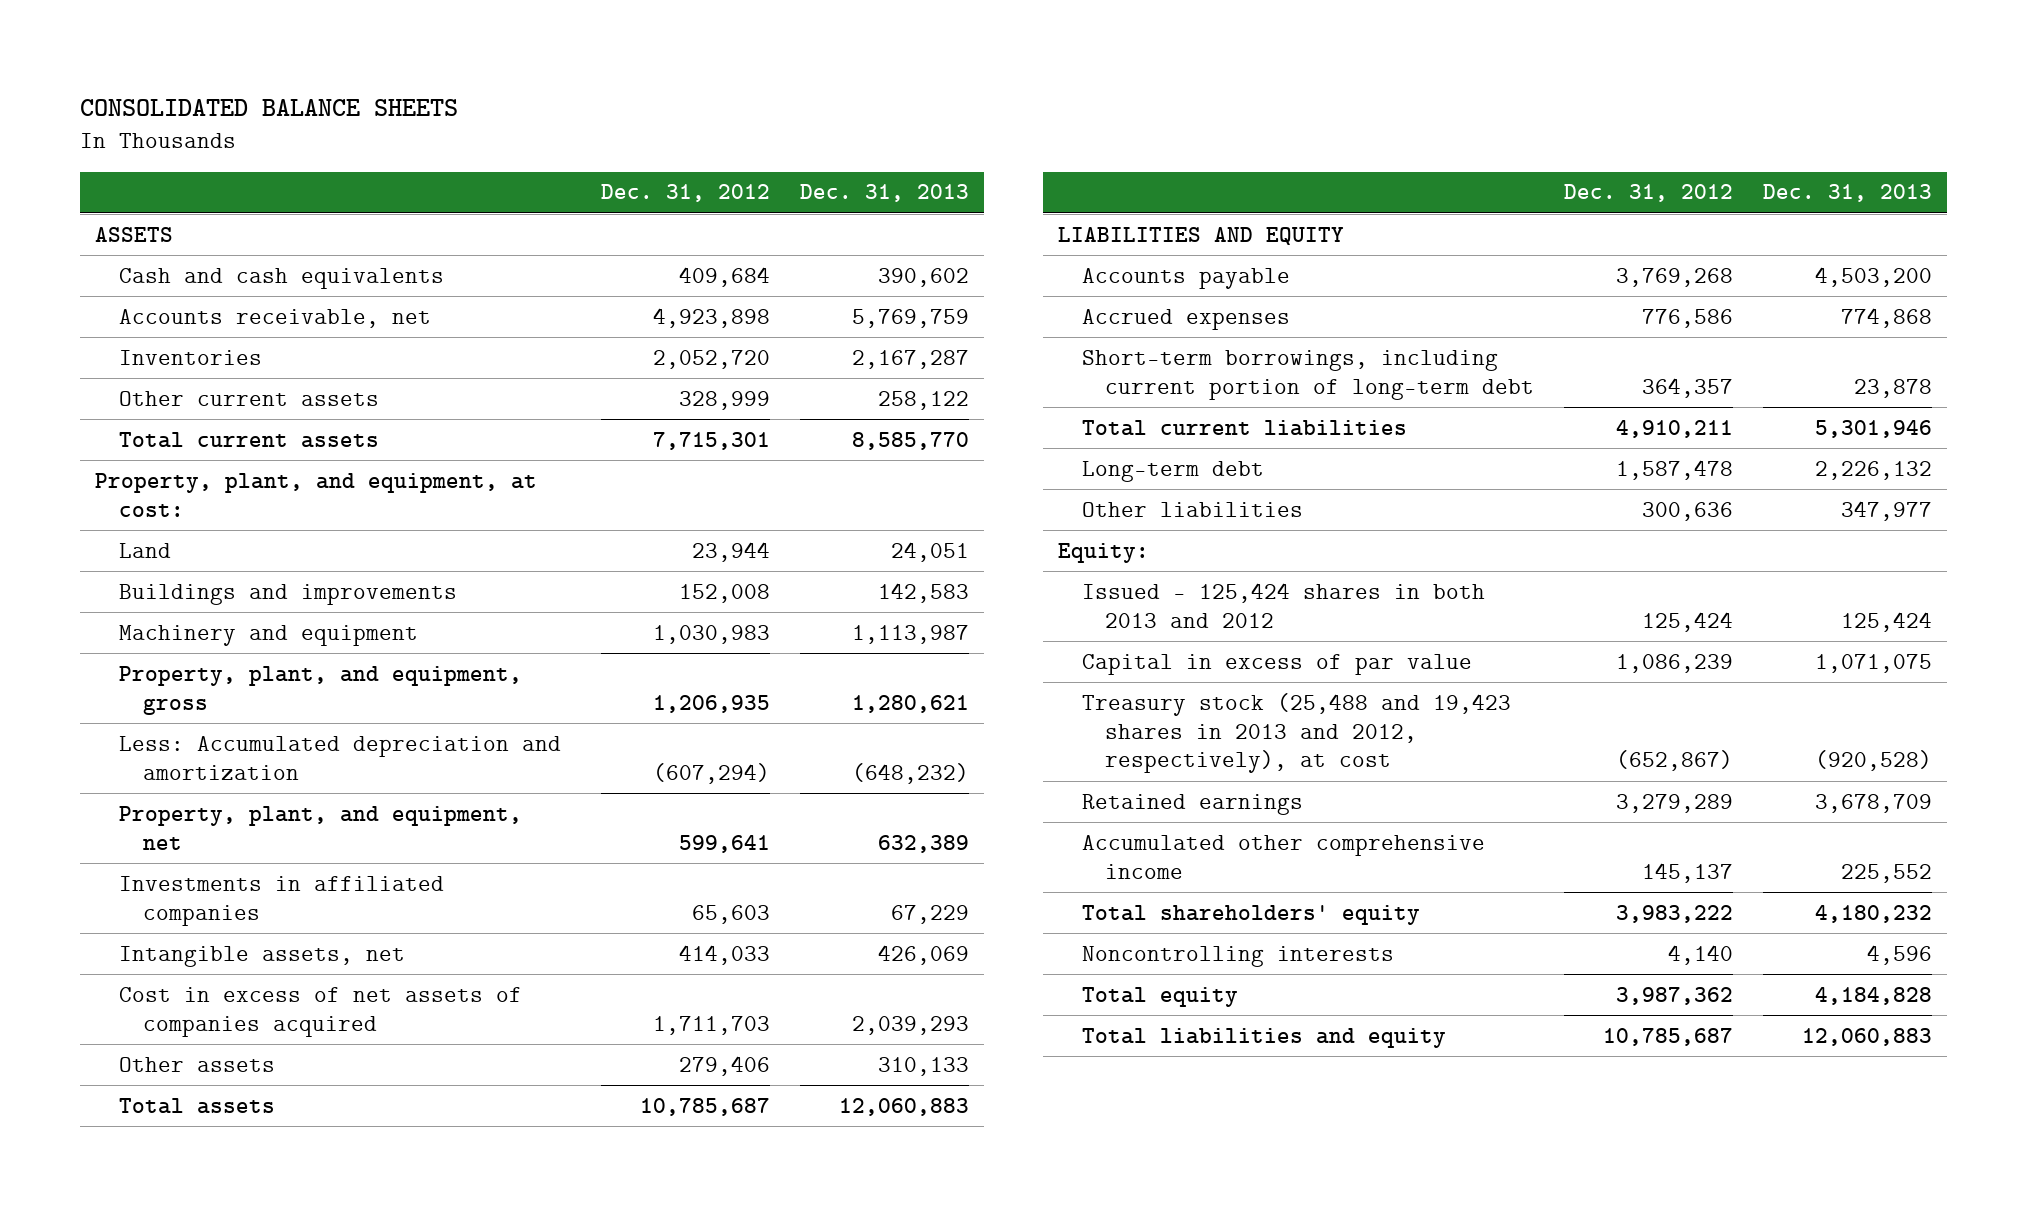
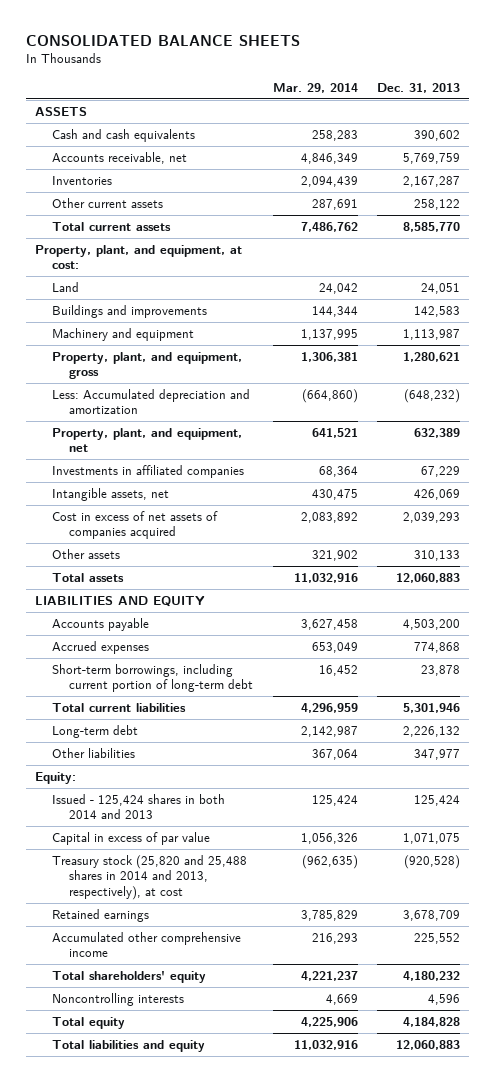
- | Dec. 31, 2012 | Dec. 31, 2013
+ | Mar. 29, 2014 | Dec. 31, 2013
- Issued - 125,424 shares in both 2013 and 2012 | 125,424 | 125,424
+ Issued - 125,424 shares in both 2014 and 2013 | 125,424 | 125,424
- Treasury stock (25,488 and 19,423 shares in 2013 and 2012, respectively), at cost | (652,867) | (920,528)
+ Treasury stock (25,820 and 25,488 shares in 2014 and 2013, respectively), at cost | (962,635) | (920,528)

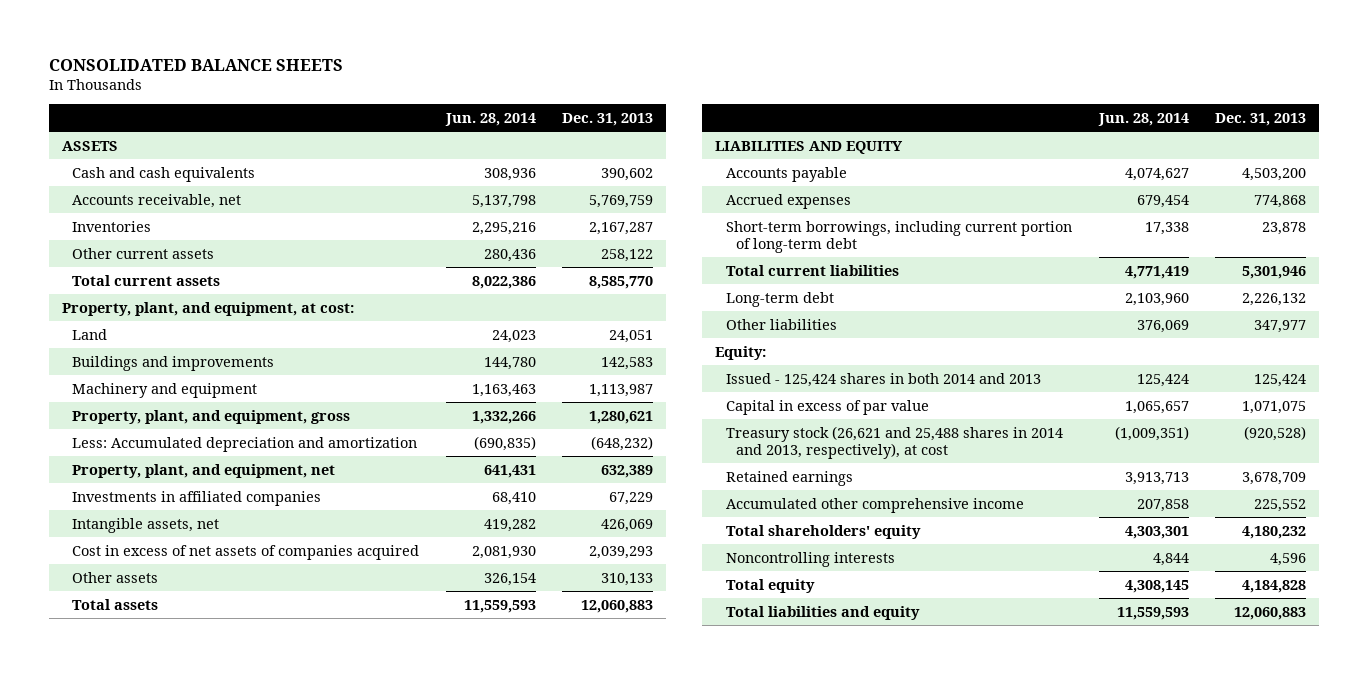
- | Mar. 29, 2014 | Dec. 31, 2013
+ | Jun. 28, 2014 | Dec. 31, 2013
- Treasury stock (25,820 and 25,488 shares in 2014 and 2013, respectively), at cost | (962,635) | (920,528)
+ Treasury stock (26,621 and 25,488 shares in 2014 and 2013, respectively), at cost | (1,009,351) | (920,528)

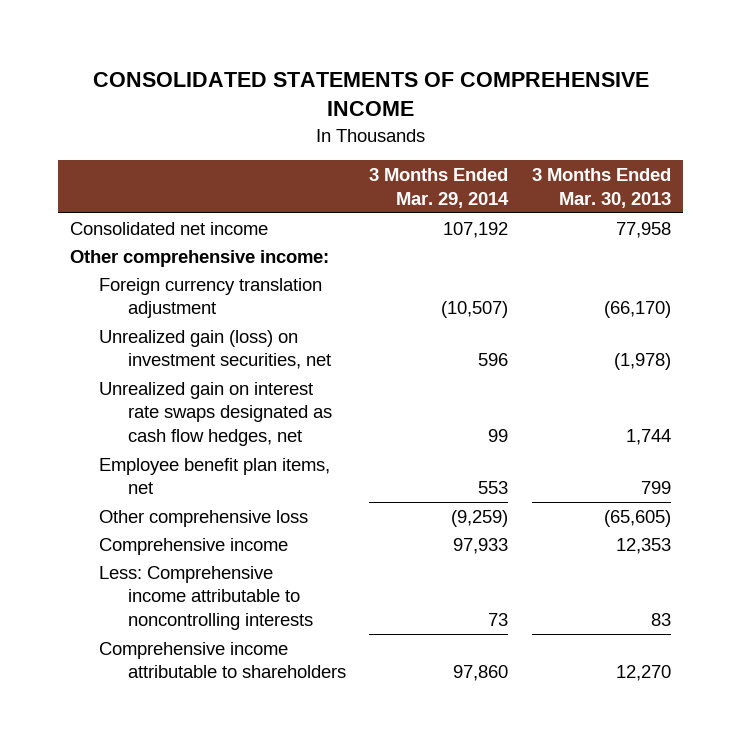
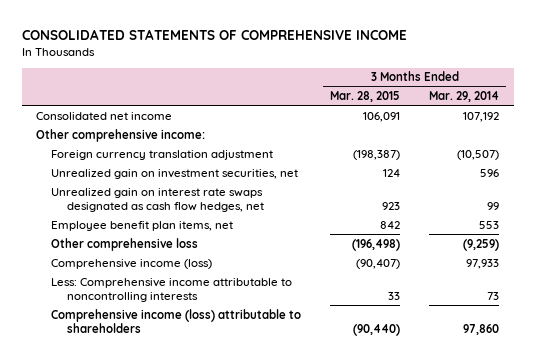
- | 3 Months Ended Mar. 29, 2014 | 3 Months Ended Mar. 30, 2013
+ | 3 Months Ended Mar. 28, 2015 | 3 Months Ended Mar. 29, 2014
- Unrealized gain (loss) on investment securities, net | 596 | (1,978)
+ Unrealized gain on investment securities, net | 124 | 596
- Comprehensive income | 97,933 | 12,353
+ Comprehensive income (loss) | (90,407) | 97,933
- Comprehensive income attributable to shareholders | 97,860 | 12,270
+ Comprehensive income (loss) attributable to shareholders | (90,440) | 97,860

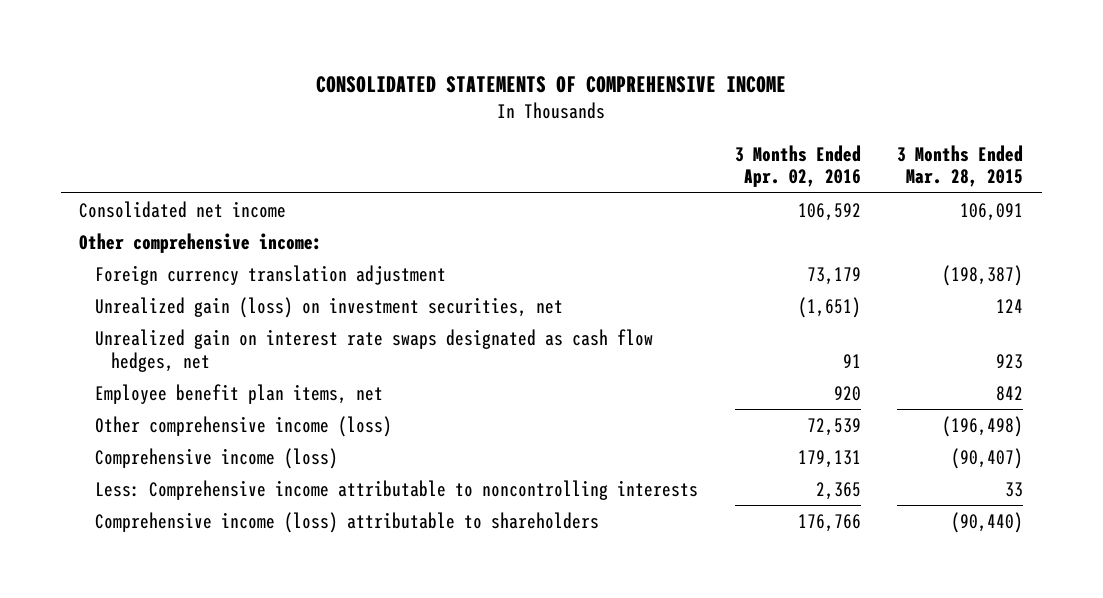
- | 3 Months Ended Mar. 28, 2015 | 3 Months Ended Mar. 29, 2014
+ | 3 Months Ended Apr. 02, 2016 | 3 Months Ended Mar. 28, 2015
- Unrealized gain on investment securities, net | 124 | 596
+ Unrealized gain (loss) on investment securities, net | (1,651) | 124
- Other comprehensive loss | (196,498) | (9,259)
+ Other comprehensive income (loss) | 72,539 | (196,498)

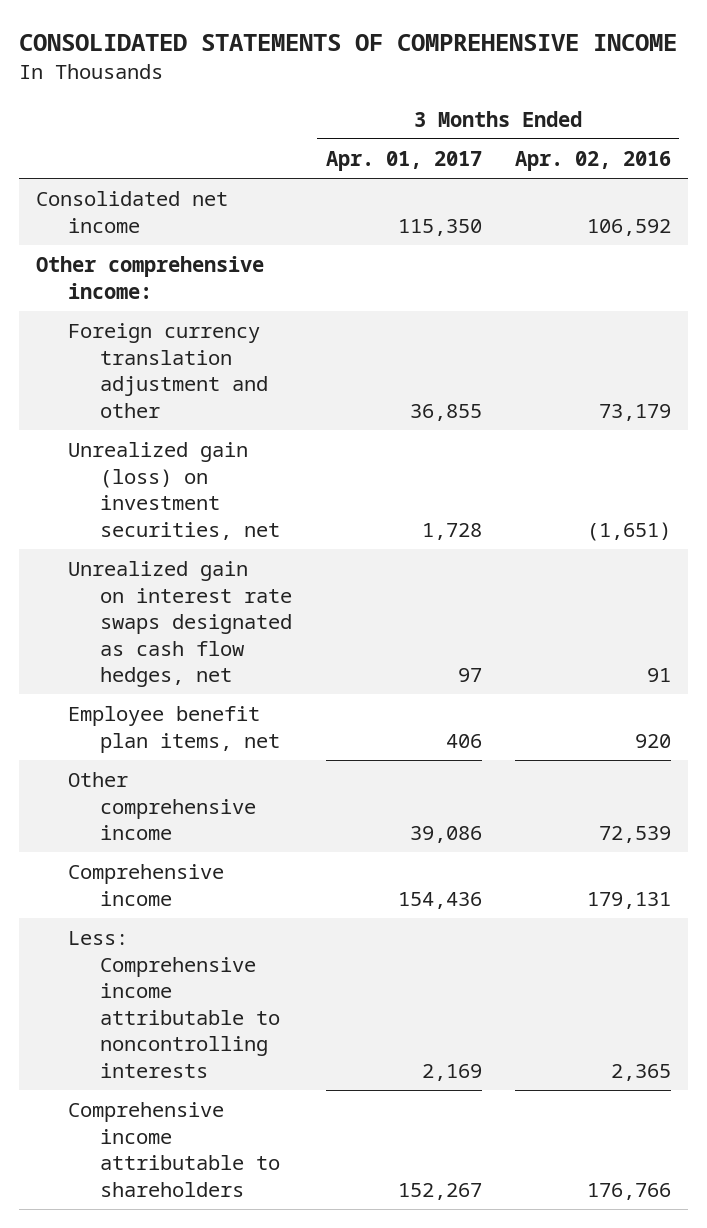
- | 3 Months Ended Apr. 02, 2016 | 3 Months Ended Mar. 28, 2015
+ | 3 Months Ended Apr. 01, 2017 | 3 Months Ended Apr. 02, 2016
- Foreign currency translation adjustment | 73,179 | (198,387)
+ Foreign currency translation adjustment and other | 36,855 | 73,179
- Other comprehensive income (loss) | 72,539 | (196,498)
- Comprehensive income (loss) | 179,131 | (90,407)
+ Other comprehensive income | 39,086 | 72,539
+ Comprehensive income | 154,436 | 179,131
- Comprehensive income (loss) attributable to shareholders | 176,766 | (90,440)
+ Comprehensive income attributable to shareholders | 152,267 | 176,766

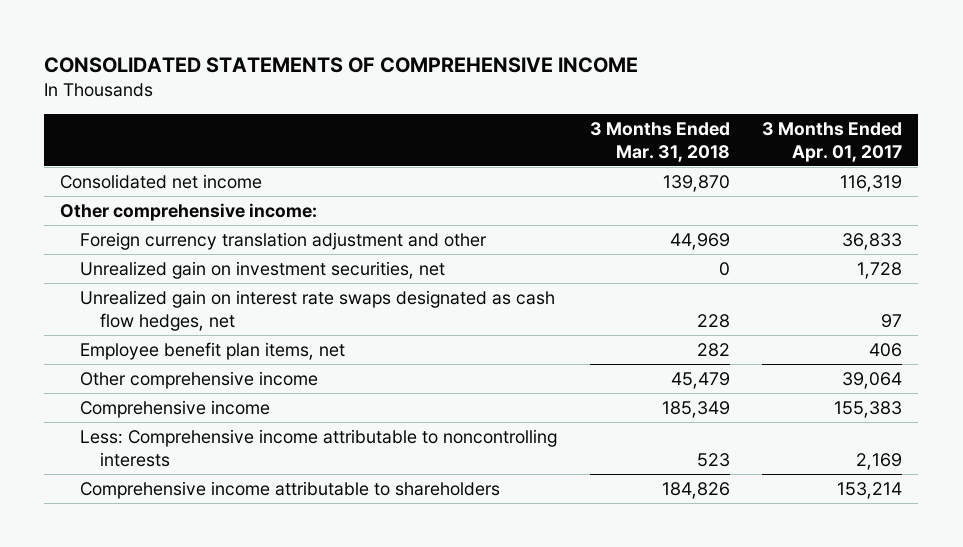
- | 3 Months Ended Apr. 01, 2017 | 3 Months Ended Apr. 02, 2016
+ | 3 Months Ended Mar. 31, 2018 | 3 Months Ended Apr. 01, 2017
- Consolidated net income | 115,350 | 106,592
+ Consolidated net income | 139,870 | 116,319
- Foreign currency translation adjustment and other | 36,855 | 73,179
- Unrealized gain (loss) on investment securities, net | 1,728 | (1,651)
+ Foreign currency translation adjustment and other | 44,969 | 36,833
+ Unrealized gain on investment securities, net | 0 | 1,728
- Other comprehensive income | 39,086 | 72,539
- Comprehensive income | 154,436 | 179,131
+ Other comprehensive income | 45,479 | 39,064
+ Comprehensive income | 185,349 | 155,383
- Comprehensive income attributable to shareholders | 152,267 | 176,766
+ Comprehensive income attributable to shareholders | 184,826 | 153,214

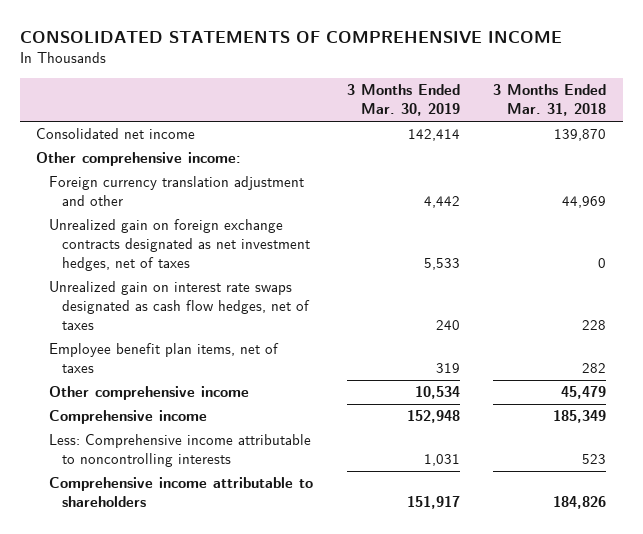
- | 3 Months Ended Mar. 31, 2018 | 3 Months Ended Apr. 01, 2017
+ | 3 Months Ended Mar. 30, 2019 | 3 Months Ended Mar. 31, 2018
- Unrealized gain on investment securities, net | 0 | 1,728
- Unrealized gain on interest rate swaps designated as cash flow hedges, net | 228 | 97
- Employee benefit plan items, net | 282 | 406
+ Unrealized gain on foreign exchange contracts designated as net investment hedges, net of taxes | 5,533 | 0
+ Unrealized gain on interest rate swaps designated as cash flow hedges, net of taxes | 240 | 228
+ Employee benefit plan items, net of taxes | 319 | 282

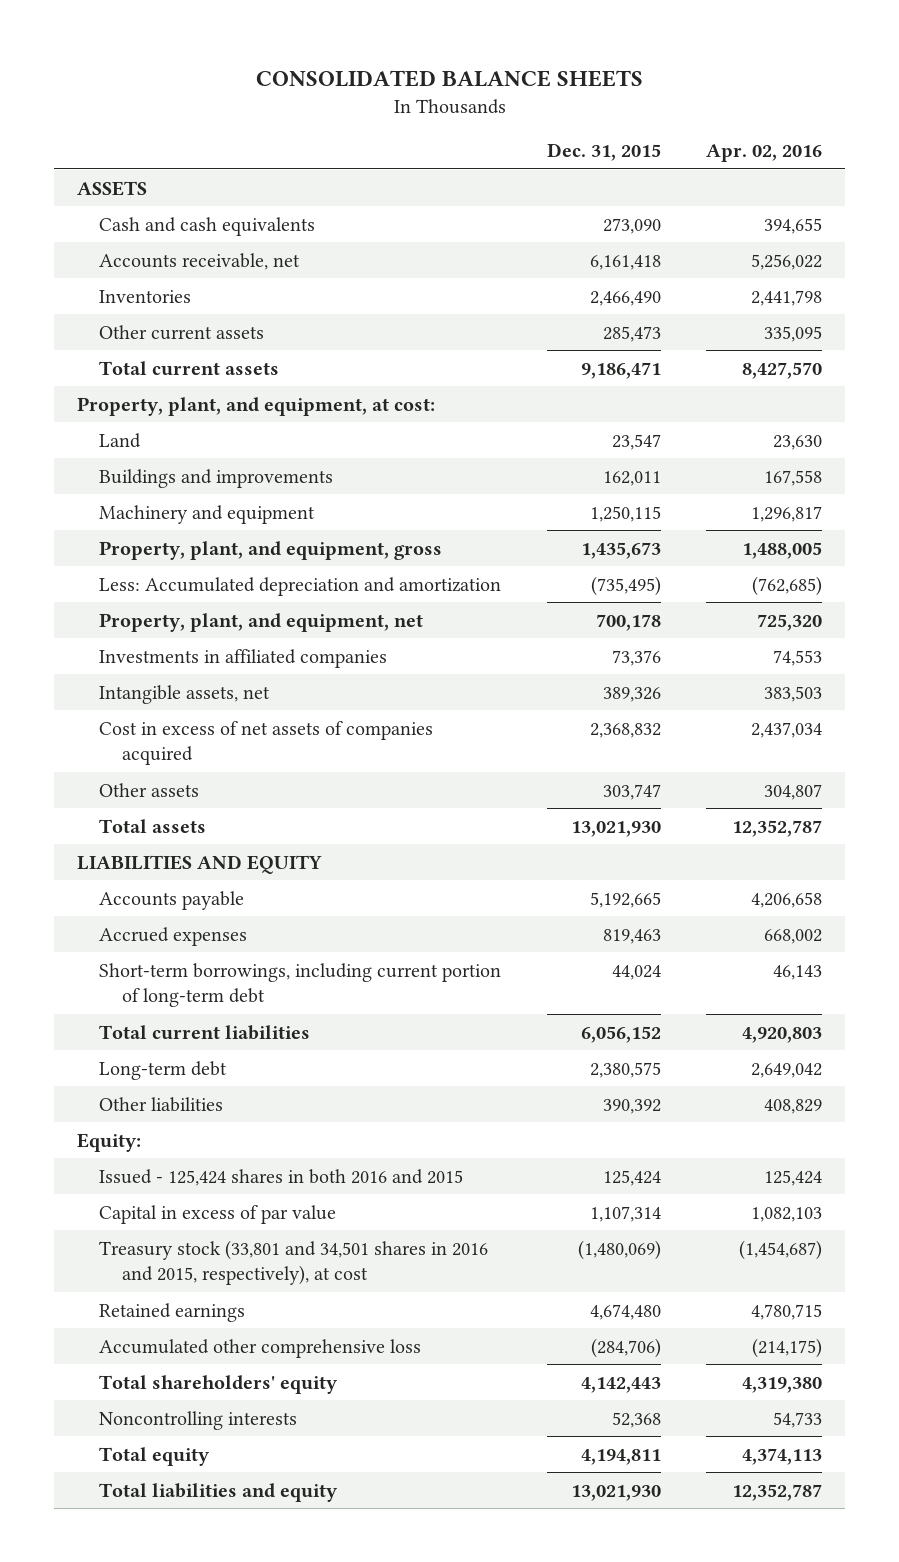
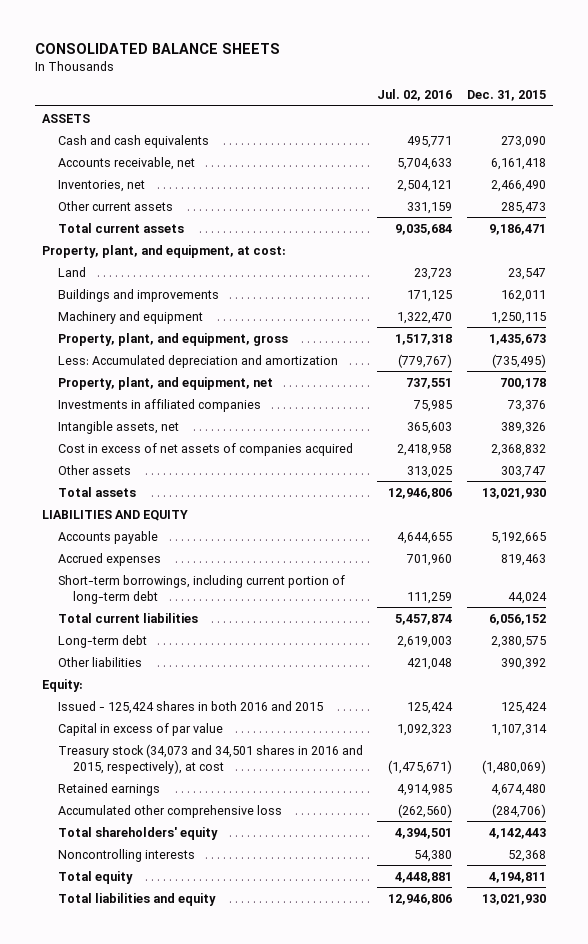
- | Dec. 31, 2015 | Apr. 02, 2016
+ | Jul. 02, 2016 | Dec. 31, 2015
- Inventories | 2,466,490 | 2,441,798
+ Inventories, net | 2,504,121 | 2,466,490
- Treasury stock (33,801 and 34,501 shares in 2016 and 2015, respectively), at cost | (1,480,069) | (1,454,687)
+ Treasury stock (34,073 and 34,501 shares in 2016 and 2015, respectively), at cost | (1,475,671) | (1,480,069)

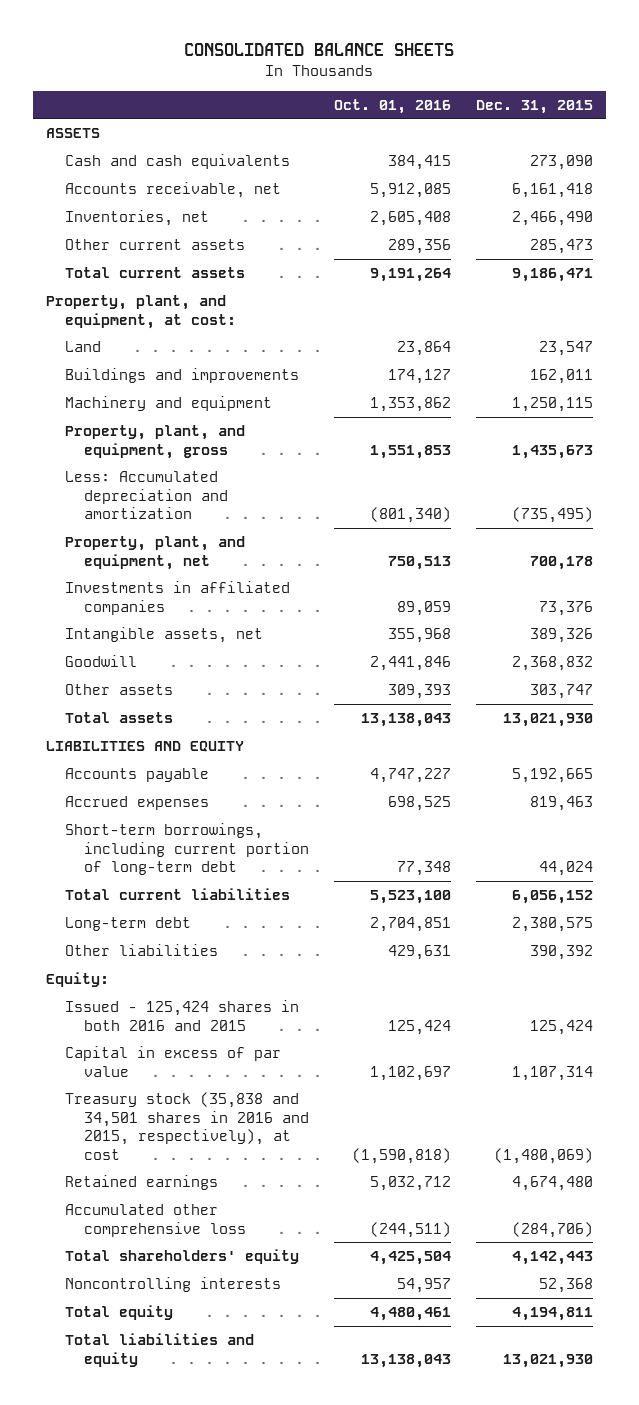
- | Jul. 02, 2016 | Dec. 31, 2015
+ | Oct. 01, 2016 | Dec. 31, 2015
- Cost in excess of net assets of companies acquired | 2,418,958 | 2,368,832
+ Goodwill | 2,441,846 | 2,368,832
- Treasury stock (34,073 and 34,501 shares in 2016 and 2015, respectively), at cost | (1,475,671) | (1,480,069)
+ Treasury stock (35,838 and 34,501 shares in 2016 and 2015, respectively), at cost | (1,590,818) | (1,480,069)

